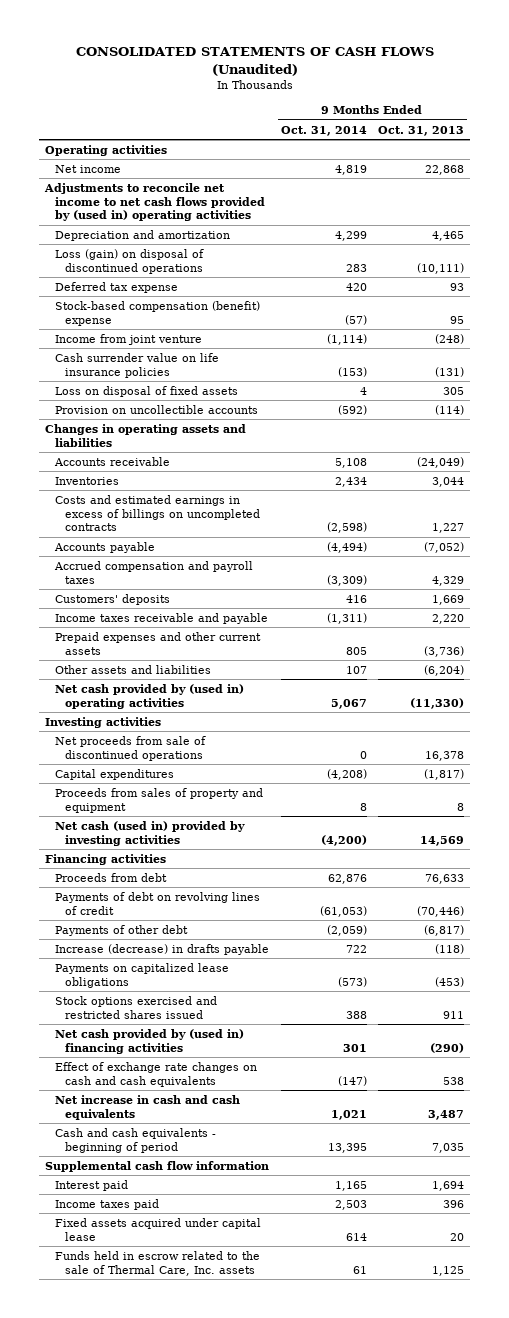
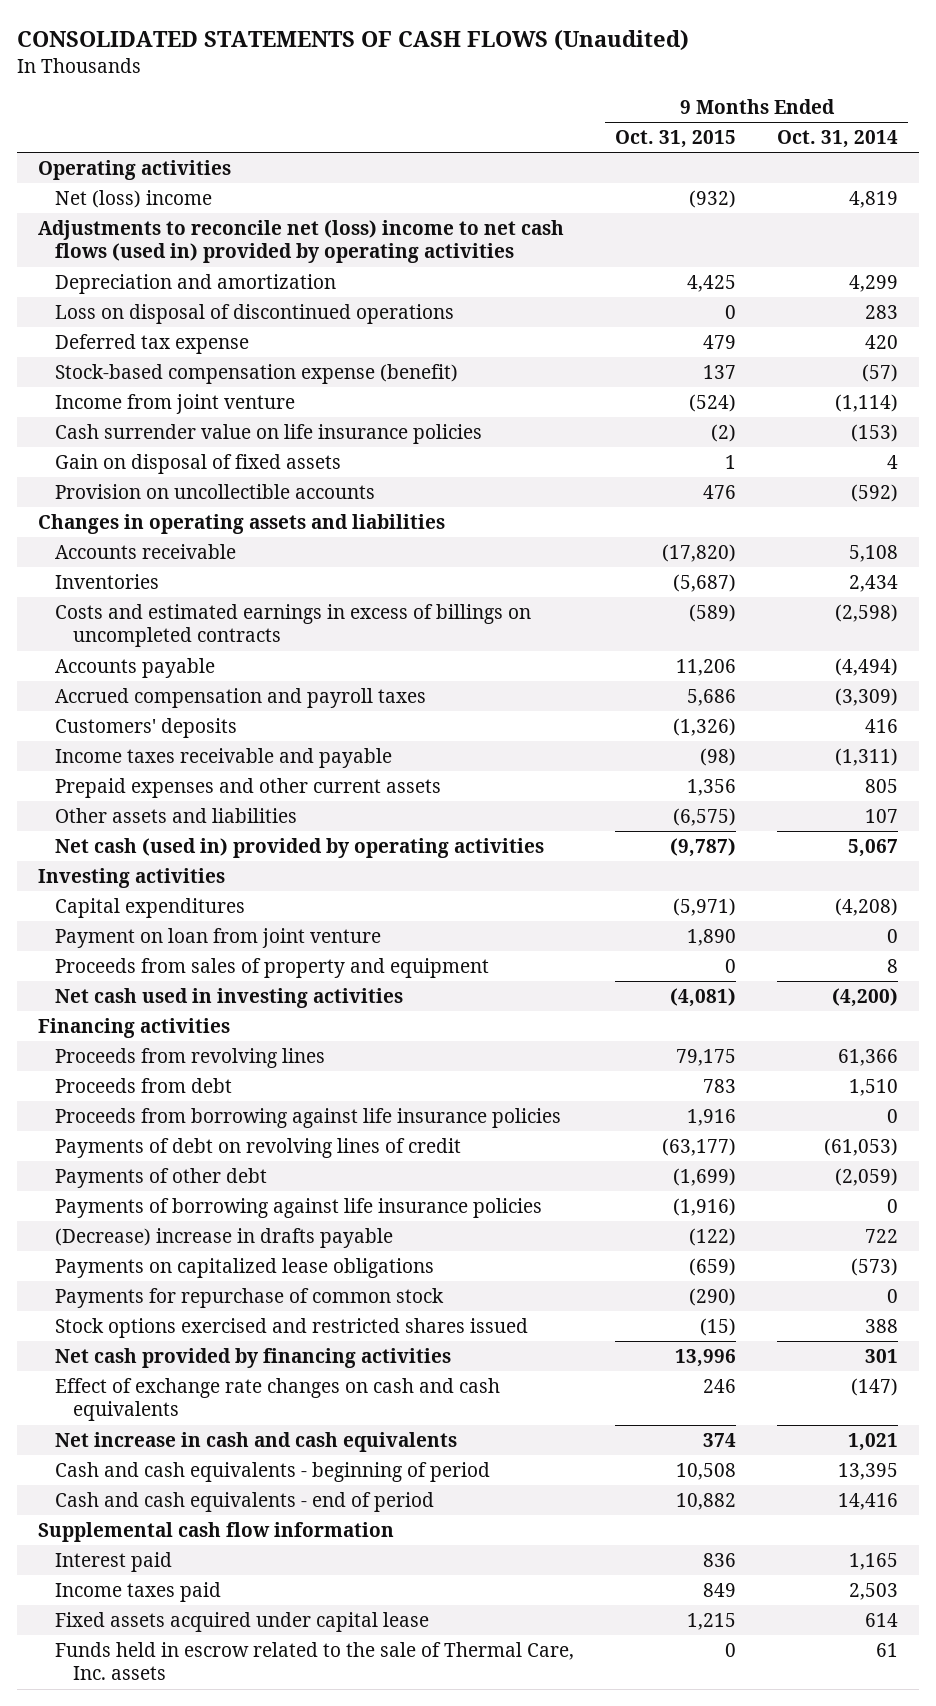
- | 9 Months Ended Oct. 31, 2014 | 9 Months Ended Oct. 31, 2013
+ | 9 Months Ended Oct. 31, 2015 | 9 Months Ended Oct. 31, 2014
- Net income | 4,819 | 22,868
- Adjustments to reconcile net income to net cash flows provided by (used in) operating activities
+ Net (loss) income | (932) | 4,819
+ Adjustments to reconcile net (loss) income to net cash flows (used in) provided by operating activities
- Loss (gain) on disposal of discontinued operations | 283 | (10,111)
+ Loss on disposal of discontinued operations | 0 | 283
- Stock-based compensation (benefit) expense | (57) | 95
+ Stock-based compensation expense (benefit) | 137 | (57)
- Loss on disposal of fixed assets | 4 | 305
+ Gain on disposal of fixed assets | 1 | 4
- Net cash provided by (used in) operating activities | 5,067 | (11,330)
+ Net cash (used in) provided by operating activities | (9,787) | 5,067
- Net proceeds from sale of discontinued operations | 0 | 16,378
+ Payment on loan from joint venture | 1,890 | 0
- Net cash (used in) provided by investing activities | (4,200) | 14,569
+ Net cash used in investing activities | (4,081) | (4,200)
- Proceeds from debt | 62,876 | 76,633
+ Proceeds from revolving lines | 79,175 | 61,366
+ Proceeds from debt | 783 | 1,510
+ Proceeds from borrowing against life insurance policies | 1,916 | 0
- Increase (decrease) in drafts payable | 722 | (118)
+ Payments of borrowing against life insurance policies | (1,916) | 0
+ (Decrease) increase in drafts payable | (122) | 722
+ Payments for repurchase of common stock | (290) | 0
- Net cash provided by (used in) financing activities | 301 | (290)
+ Net cash provided by financing activities | 13,996 | 301
+ Cash and cash equivalents - end of period | 10,882 | 14,416

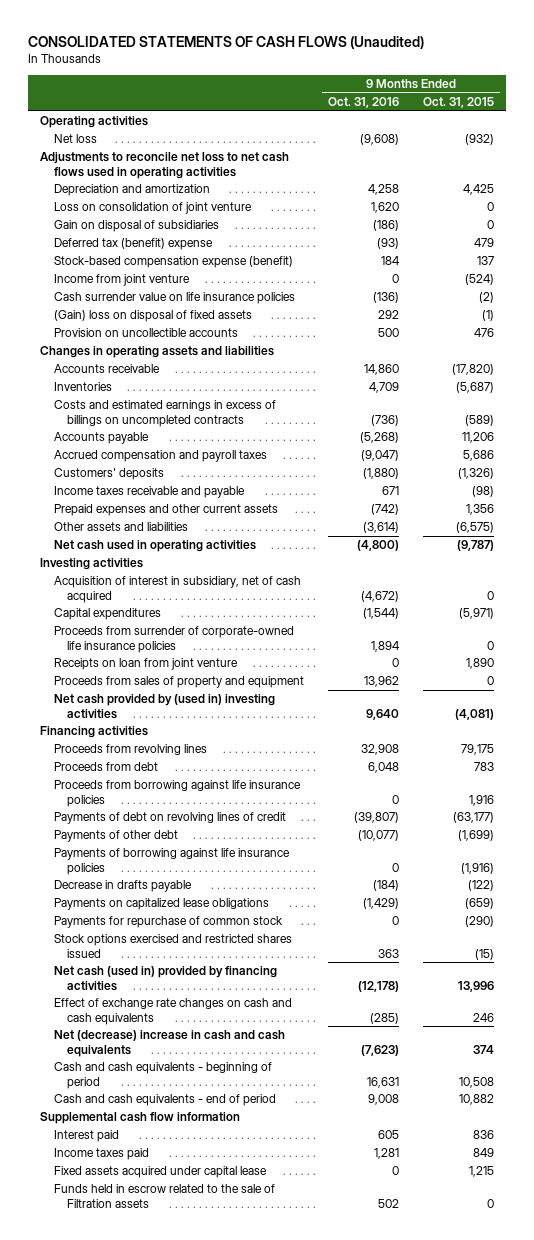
- | 9 Months Ended Oct. 31, 2015 | 9 Months Ended Oct. 31, 2014
+ | 9 Months Ended Oct. 31, 2016 | 9 Months Ended Oct. 31, 2015
- Net (loss) income | (932) | 4,819
- Adjustments to reconcile net (loss) income to net cash flows (used in) provided by operating activities
+ Net loss | (9,608) | (932)
+ Adjustments to reconcile net loss to net cash flows used in operating activities
- Loss on disposal of discontinued operations | 0 | 283
- Deferred tax expense | 479 | 420
+ Loss on consolidation of joint venture | 1,620 | 0
+ Gain on disposal of subsidiaries | (186) | 0
+ Deferred tax (benefit) expense | (93) | 479
- Gain on disposal of fixed assets | 1 | 4
+ (Gain) loss on disposal of fixed assets | 292 | (1)
- Net cash (used in) provided by operating activities | (9,787) | 5,067
+ Net cash used in operating activities | (4,800) | (9,787)
+ Acquisition of interest in subsidiary, net of cash acquired | (4,672) | 0
- Payment on loan from joint venture | 1,890 | 0
+ Proceeds from surrender of corporate-owned life insurance policies | 1,894 | 0
+ Receipts on loan from joint venture | 0 | 1,890
- Net cash used in investing activities | (4,081) | (4,200)
+ Net cash provided by (used in) investing activities | 9,640 | (4,081)
- (Decrease) increase in drafts payable | (122) | 722
+ Decrease in drafts payable | (184) | (122)
- Net cash provided by financing activities | 13,996 | 301
+ Net cash (used in) provided by financing activities | (12,178) | 13,996
- Net increase in cash and cash equivalents | 374 | 1,021
+ Net (decrease) increase in cash and cash equivalents | (7,623) | 374
- Funds held in escrow related to the sale of Thermal Care, Inc. assets | 0 | 61
+ Funds held in escrow related to the sale of Filtration assets | 502 | 0

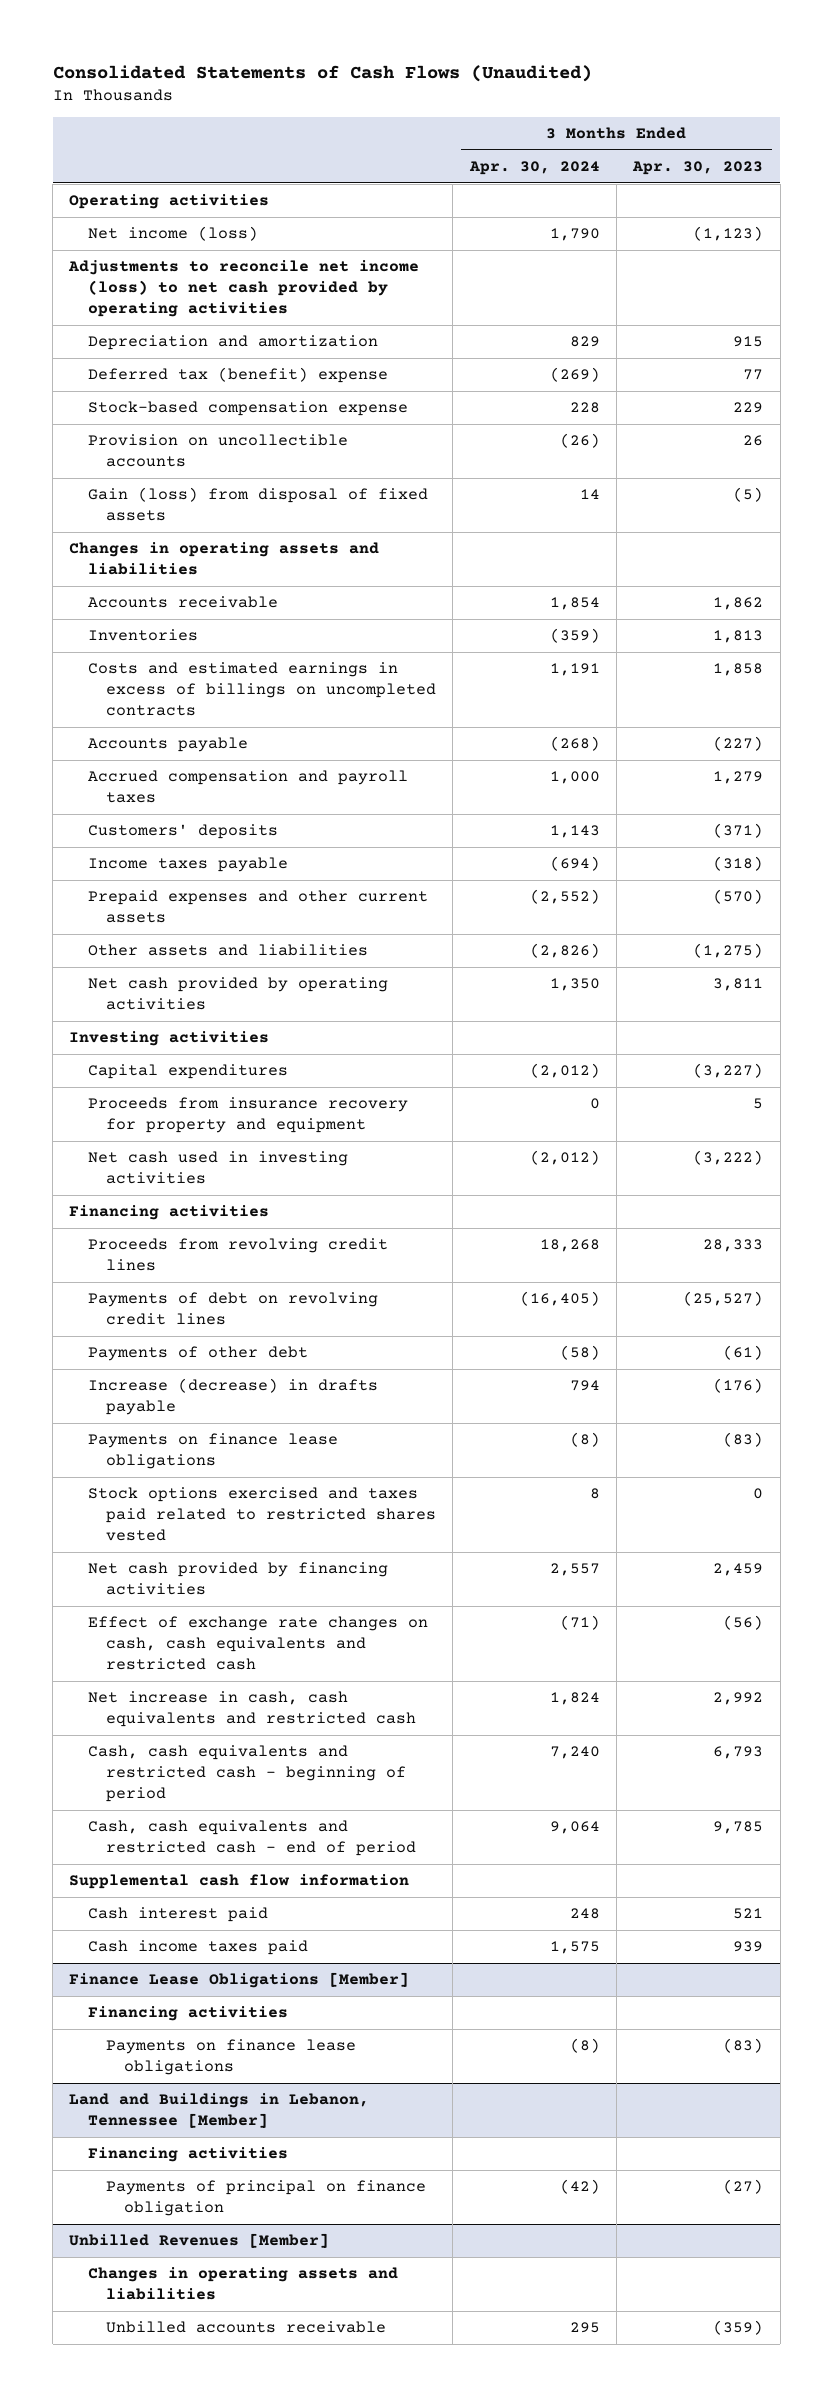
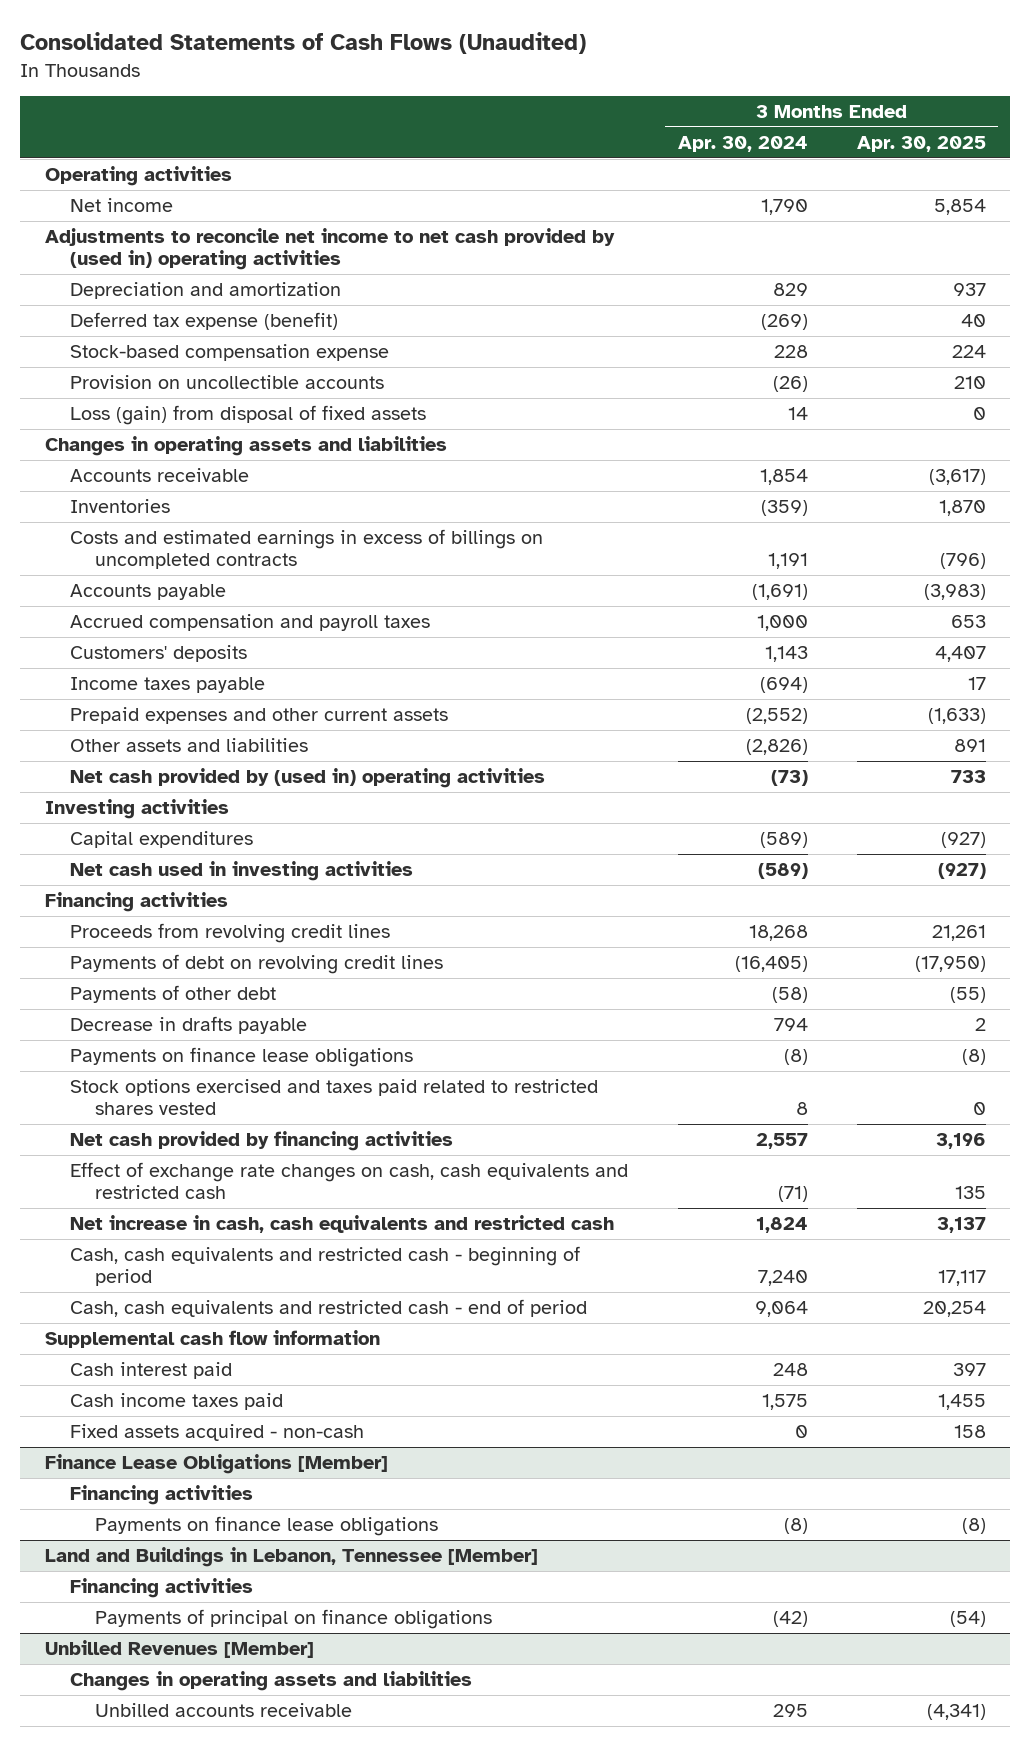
- | 3 Months Ended Apr. 30, 2024 | 3 Months Ended Apr. 30, 2023
+ | 3 Months Ended Apr. 30, 2024 | 3 Months Ended Apr. 30, 2025
- Net income (loss) | 1,790 | (1,123)
- Adjustments to reconcile net income (loss) to net cash provided by operating activities
+ Net income | 1,790 | 5,854
+ Adjustments to reconcile net income to net cash provided by (used in) operating activities
- Deferred tax (benefit) expense | (269) | 77
+ Deferred tax expense (benefit) | (269) | 40
- Gain (loss) from disposal of fixed assets | 14 | (5)
+ Loss (gain) from disposal of fixed assets | 14 | 0
- Accounts payable | (268) | (227)
+ Accounts payable | (1,691) | (3,983)
- Net cash provided by operating activities | 1,350 | 3,811
+ Net cash provided by (used in) operating activities | (73) | 733
- Capital expenditures | (2,012) | (3,227)
- Proceeds from insurance recovery for property and equipment | 0 | 5
- Net cash used in investing activities | (2,012) | (3,222)
+ Capital expenditures | (589) | (927)
+ Net cash used in investing activities | (589) | (927)
- Increase (decrease) in drafts payable | 794 | (176)
+ Decrease in drafts payable | 794 | 2
+ Fixed assets acquired - non-cash | 0 | 158
@ Land and Buildings in Lebanon, Tennessee [Member]
- Payments of principal on finance obligation | (42) | (27)
+ Payments of principal on finance obligations | (42) | (54)

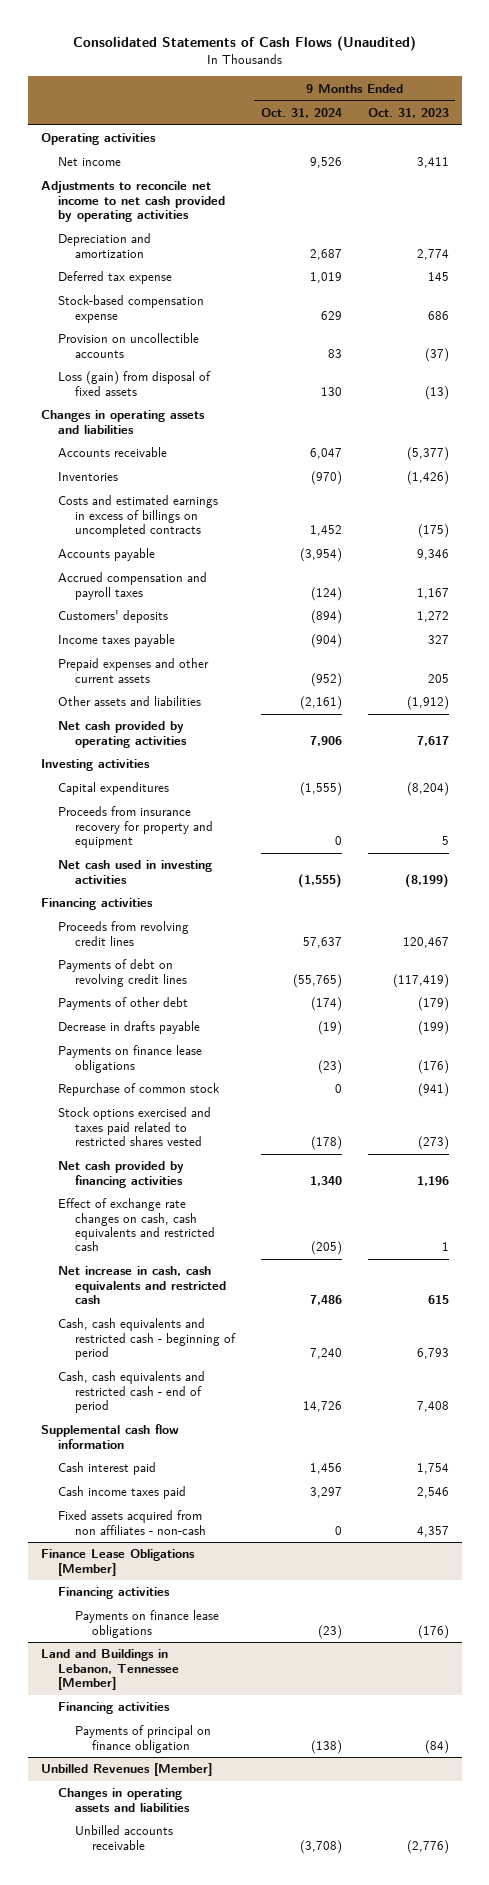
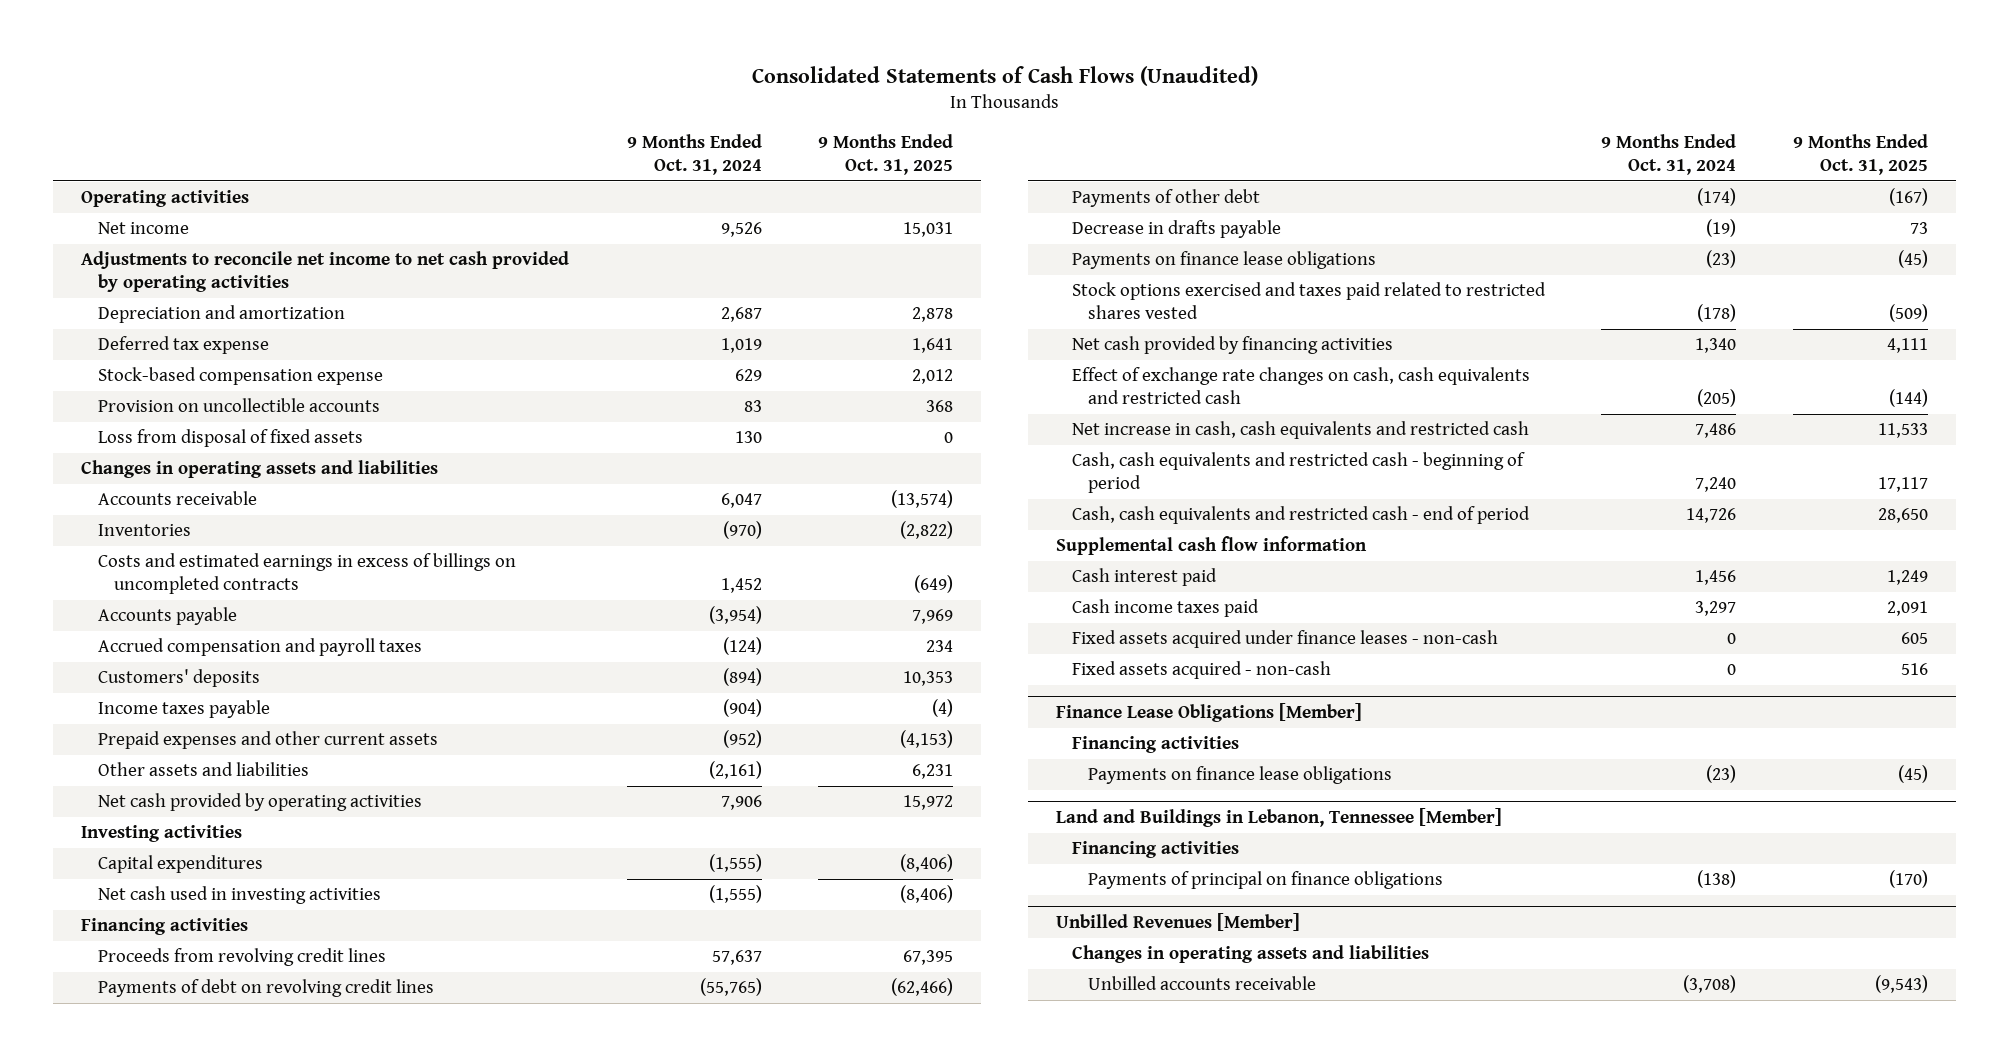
- | 9 Months Ended Oct. 31, 2024 | 9 Months Ended Oct. 31, 2023
+ | 9 Months Ended Oct. 31, 2024 | 9 Months Ended Oct. 31, 2025
- Loss (gain) from disposal of fixed assets | 130 | (13)
+ Loss from disposal of fixed assets | 130 | 0
- Proceeds from insurance recovery for property and equipment | 0 | 5
- Repurchase of common stock | 0 | (941)
- Fixed assets acquired from non affiliates - non-cash | 0 | 4,357
+ Fixed assets acquired under finance leases - non-cash | 0 | 605
+ Fixed assets acquired - non-cash | 0 | 516
@ Land and Buildings in Lebanon, Tennessee [Member]
- Payments of principal on finance obligation | (138) | (84)
+ Payments of principal on finance obligations | (138) | (170)

